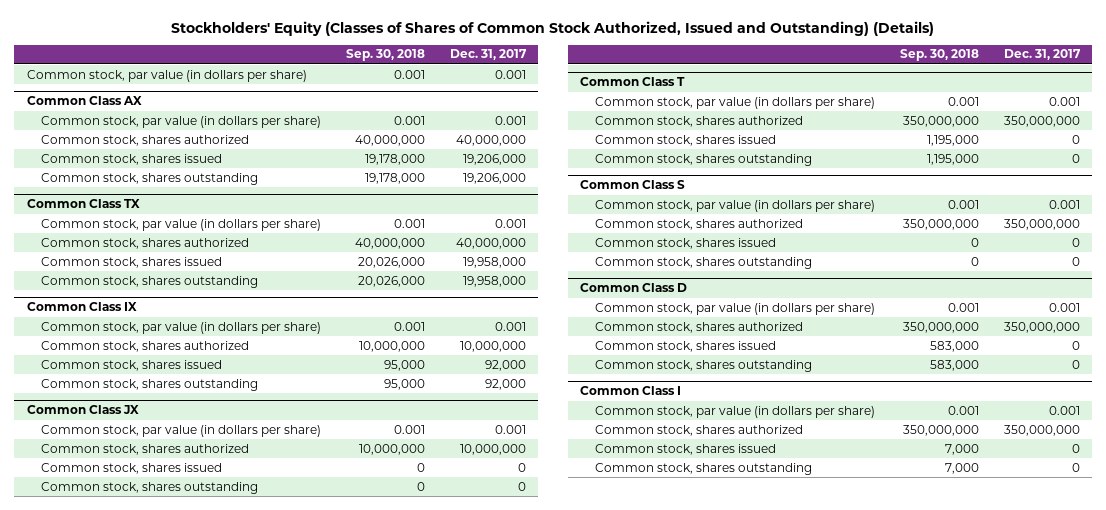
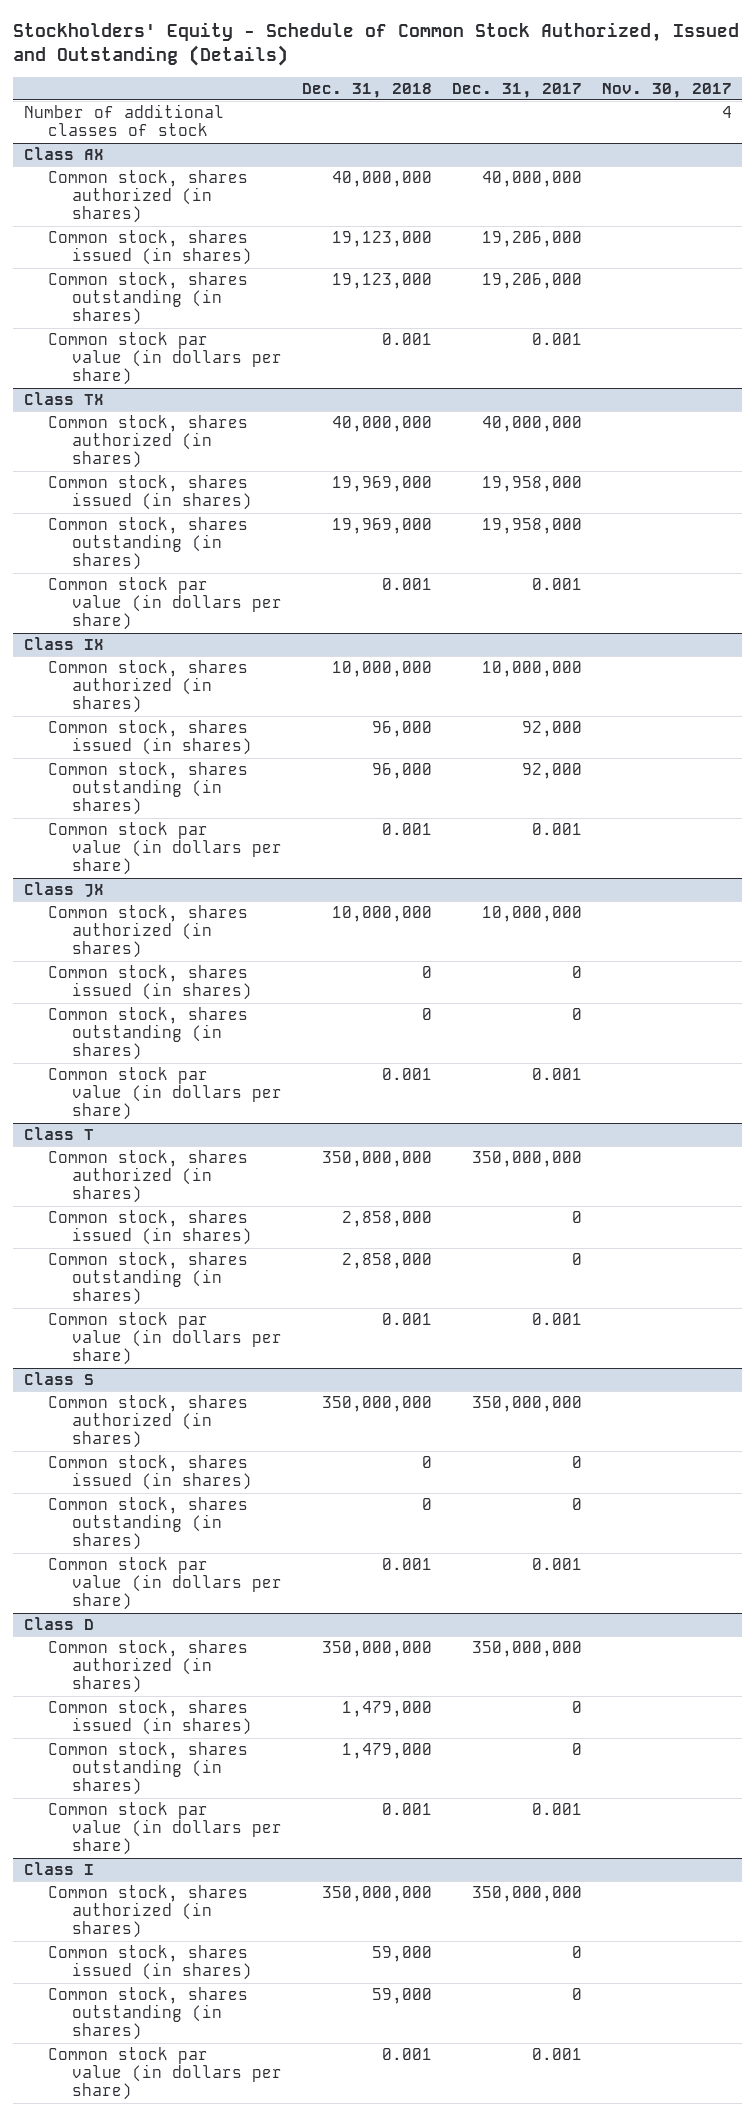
- Stockholders' Equity (Classes of Shares of Common Stock Authorized, Issued and Outstanding) (Details)
+ Stockholders' Equity - Schedule of Common Stock Authorized, Issued and Outstanding (Details)
- | Sep. 30, 2018 | Dec. 31, 2017
+ | Dec. 31, 2018 | Dec. 31, 2017 | Nov. 30, 2017
- Common stock, par value (in dollars per share) | 0.001 | 0.001
- Common Class AX
- Common stock, par value (in dollars per share) | 0.001 | 0.001
- Common stock, shares authorized | 40,000,000 | 40,000,000
- Common stock, shares issued | 19,178,000 | 19,206,000
- Common stock, shares outstanding | 19,178,000 | 19,206,000
- Common Class TX
- Common stock, par value (in dollars per share) | 0.001 | 0.001
- Common stock, shares authorized | 40,000,000 | 40,000,000
- Common stock, shares issued | 20,026,000 | 19,958,000
- Common stock, shares outstanding | 20,026,000 | 19,958,000
- Common Class IX
- Common stock, par value (in dollars per share) | 0.001 | 0.001
- Common stock, shares authorized | 10,000,000 | 10,000,000
- Common stock, shares issued | 95,000 | 92,000
- Common stock, shares outstanding | 95,000 | 92,000
- Common Class JX
- Common stock, par value (in dollars per share) | 0.001 | 0.001
- Common stock, shares authorized | 10,000,000 | 10,000,000
- Common stock, shares issued | 0 | 0
- Common stock, shares outstanding | 0 | 0
- Common Class T
- Common stock, par value (in dollars per share) | 0.001 | 0.001
- Common stock, shares authorized | 350,000,000 | 350,000,000
- Common stock, shares issued | 1,195,000 | 0
- Common stock, shares outstanding | 1,195,000 | 0
- Common Class S
- Common stock, par value (in dollars per share) | 0.001 | 0.001
- Common stock, shares authorized | 350,000,000 | 350,000,000
- Common stock, shares issued | 0 | 0
- Common stock, shares outstanding | 0 | 0
- Common Class D
- Common stock, par value (in dollars per share) | 0.001 | 0.001
- Common stock, shares authorized | 350,000,000 | 350,000,000
- Common stock, shares issued | 583,000 | 0
- Common stock, shares outstanding | 583,000 | 0
- Common Class I
- Common stock, par value (in dollars per share) | 0.001 | 0.001
- Common stock, shares authorized | 350,000,000 | 350,000,000
- Common stock, shares issued | 7,000 | 0
- Common stock, shares outstanding | 7,000 | 0
+ Number of additional classes of stock | | | 4
+ Class AX
+ Common stock, shares authorized (in shares) | 40,000,000 | 40,000,000 |
+ Common stock, shares issued (in shares) | 19,123,000 | 19,206,000 |
+ Common stock, shares outstanding (in shares) | 19,123,000 | 19,206,000 |
+ Common stock par value (in dollars per share) | 0.001 | 0.001 |
+ Class TX
+ Common stock, shares authorized (in shares) | 40,000,000 | 40,000,000 |
+ Common stock, shares issued (in shares) | 19,969,000 | 19,958,000 |
+ Common stock, shares outstanding (in shares) | 19,969,000 | 19,958,000 |
+ Common stock par value (in dollars per share) | 0.001 | 0.001 |
+ Class IX
+ Common stock, shares authorized (in shares) | 10,000,000 | 10,000,000 |
+ Common stock, shares issued (in shares) | 96,000 | 92,000 |
+ Common stock, shares outstanding (in shares) | 96,000 | 92,000 |
+ Common stock par value (in dollars per share) | 0.001 | 0.001 |
+ Class JX
+ Common stock, shares authorized (in shares) | 10,000,000 | 10,000,000 |
+ Common stock, shares issued (in shares) | 0 | 0 |
+ Common stock, shares outstanding (in shares) | 0 | 0 |
+ Common stock par value (in dollars per share) | 0.001 | 0.001 |
+ Class T
+ Common stock, shares authorized (in shares) | 350,000,000 | 350,000,000 |
+ Common stock, shares issued (in shares) | 2,858,000 | 0 |
+ Common stock, shares outstanding (in shares) | 2,858,000 | 0 |
+ Common stock par value (in dollars per share) | 0.001 | 0.001 |
+ Class S
+ Common stock, shares authorized (in shares) | 350,000,000 | 350,000,000 |
+ Common stock, shares issued (in shares) | 0 | 0 |
+ Common stock, shares outstanding (in shares) | 0 | 0 |
+ Common stock par value (in dollars per share) | 0.001 | 0.001 |
+ Class D
+ Common stock, shares authorized (in shares) | 350,000,000 | 350,000,000 |
+ Common stock, shares issued (in shares) | 1,479,000 | 0 |
+ Common stock, shares outstanding (in shares) | 1,479,000 | 0 |
+ Common stock par value (in dollars per share) | 0.001 | 0.001 |
+ Class I
+ Common stock, shares authorized (in shares) | 350,000,000 | 350,000,000 |
+ Common stock, shares issued (in shares) | 59,000 | 0 |
+ Common stock, shares outstanding (in shares) | 59,000 | 0 |
+ Common stock par value (in dollars per share) | 0.001 | 0.001 |

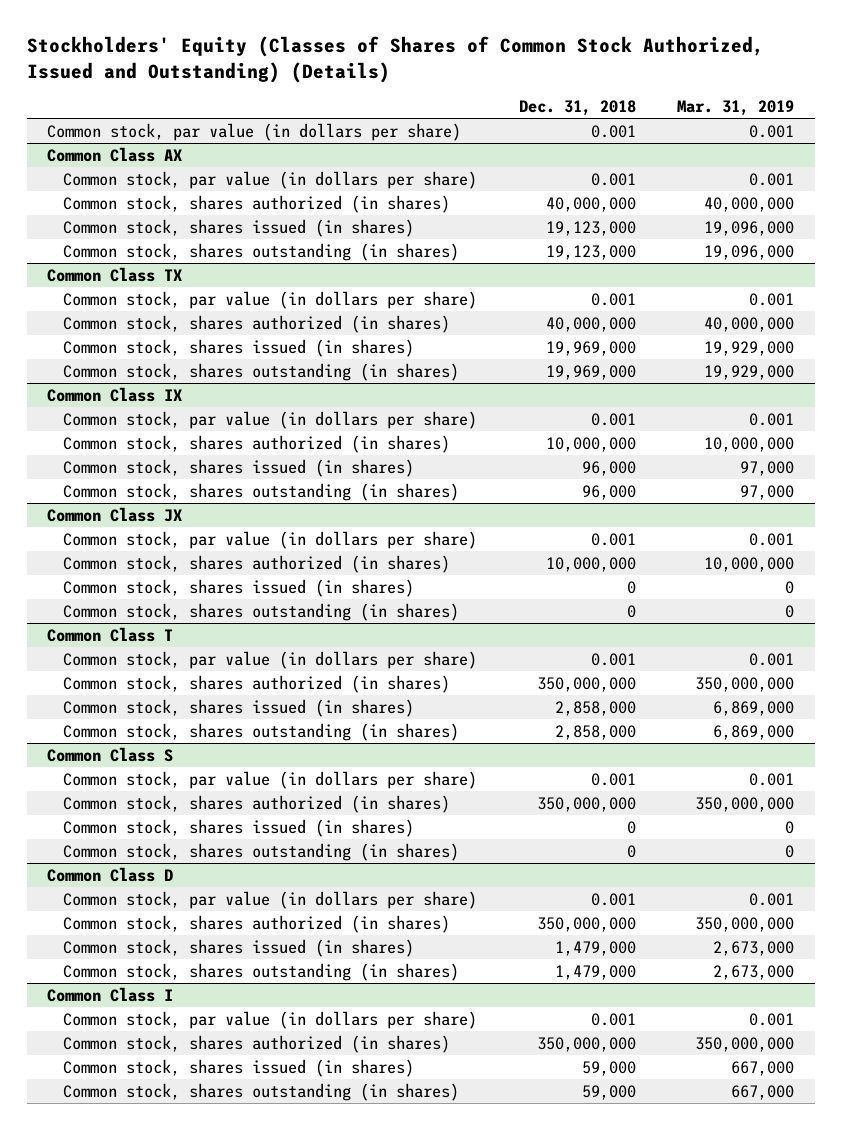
- Stockholders' Equity - Schedule of Common Stock Authorized, Issued and Outstanding (Details)
+ Stockholders' Equity (Classes of Shares of Common Stock Authorized, Issued and Outstanding) (Details)
- | Dec. 31, 2018 | Dec. 31, 2017 | Nov. 30, 2017
+ | Dec. 31, 2018 | Mar. 31, 2019
- Number of additional classes of stock | | | 4
- Class AX
+ Common stock, par value (in dollars per share) | 0.001 | 0.001
+ Common Class AX
+ Common stock, par value (in dollars per share) | 0.001 | 0.001
- Common stock par value (in dollars per share) | 0.001 | 0.001 |
- Class TX
+ Common Class TX
+ Common stock, par value (in dollars per share) | 0.001 | 0.001
- Common stock par value (in dollars per share) | 0.001 | 0.001 |
- Class IX
+ Common Class IX
+ Common stock, par value (in dollars per share) | 0.001 | 0.001
- Common stock par value (in dollars per share) | 0.001 | 0.001 |
- Class JX
+ Common Class JX
+ Common stock, par value (in dollars per share) | 0.001 | 0.001
- Common stock par value (in dollars per share) | 0.001 | 0.001 |
- Class T
+ Common Class T
+ Common stock, par value (in dollars per share) | 0.001 | 0.001
- Common stock par value (in dollars per share) | 0.001 | 0.001 |
- Class S
+ Common Class S
+ Common stock, par value (in dollars per share) | 0.001 | 0.001
- Common stock par value (in dollars per share) | 0.001 | 0.001 |
- Class D
+ Common Class D
+ Common stock, par value (in dollars per share) | 0.001 | 0.001
- Common stock par value (in dollars per share) | 0.001 | 0.001 |
- Class I
+ Common Class I
+ Common stock, par value (in dollars per share) | 0.001 | 0.001
- Common stock par value (in dollars per share) | 0.001 | 0.001 |

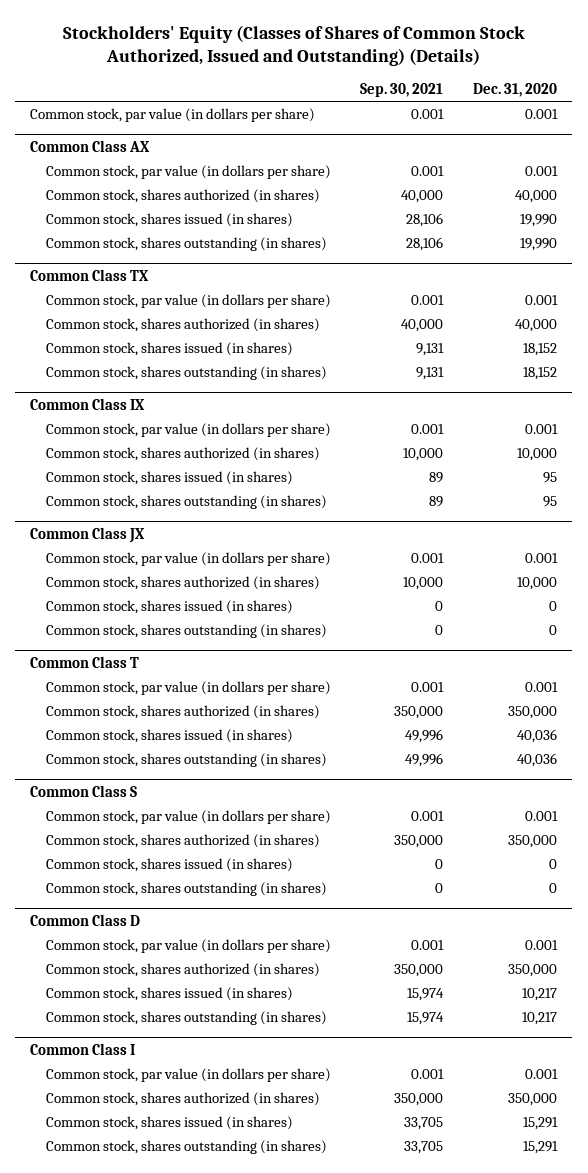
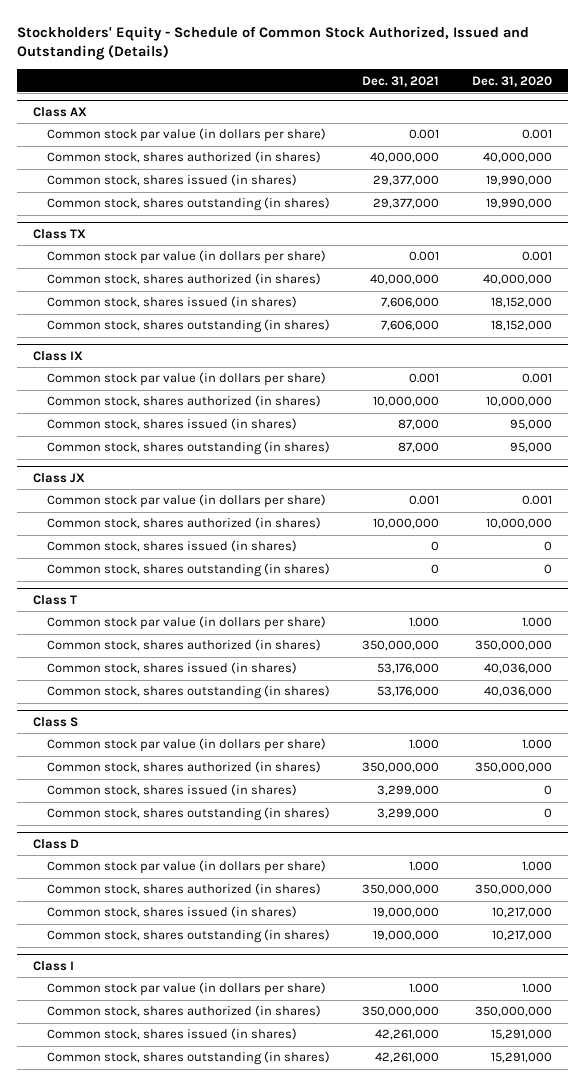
- Stockholders' Equity (Classes of Shares of Common Stock Authorized, Issued and Outstanding) (Details)
+ Stockholders' Equity - Schedule of Common Stock Authorized, Issued and Outstanding (Details)
- | Sep. 30, 2021 | Dec. 31, 2020
+ | Dec. 31, 2021 | Dec. 31, 2020
- Common stock, par value (in dollars per share) | 0.001 | 0.001
- Common Class AX
- Common stock, par value (in dollars per share) | 0.001 | 0.001
- Common stock, shares authorized (in shares) | 40,000 | 40,000
- Common stock, shares issued (in shares) | 28,106 | 19,990
- Common stock, shares outstanding (in shares) | 28,106 | 19,990
- Common Class TX
- Common stock, par value (in dollars per share) | 0.001 | 0.001
- Common stock, shares authorized (in shares) | 40,000 | 40,000
- Common stock, shares issued (in shares) | 9,131 | 18,152
- Common stock, shares outstanding (in shares) | 9,131 | 18,152
- Common Class IX
- Common stock, par value (in dollars per share) | 0.001 | 0.001
- Common stock, shares authorized (in shares) | 10,000 | 10,000
- Common stock, shares issued (in shares) | 89 | 95
- Common stock, shares outstanding (in shares) | 89 | 95
- Common Class JX
- Common stock, par value (in dollars per share) | 0.001 | 0.001
- Common stock, shares authorized (in shares) | 10,000 | 10,000
+ Class AX
+ Common stock par value (in dollars per share) | 0.001 | 0.001
+ Common stock, shares authorized (in shares) | 40,000,000 | 40,000,000
+ Common stock, shares issued (in shares) | 29,377,000 | 19,990,000
+ Common stock, shares outstanding (in shares) | 29,377,000 | 19,990,000
+ Class TX
+ Common stock par value (in dollars per share) | 0.001 | 0.001
+ Common stock, shares authorized (in shares) | 40,000,000 | 40,000,000
+ Common stock, shares issued (in shares) | 7,606,000 | 18,152,000
+ Common stock, shares outstanding (in shares) | 7,606,000 | 18,152,000
+ Class IX
+ Common stock par value (in dollars per share) | 0.001 | 0.001
+ Common stock, shares authorized (in shares) | 10,000,000 | 10,000,000
+ Common stock, shares issued (in shares) | 87,000 | 95,000
+ Common stock, shares outstanding (in shares) | 87,000 | 95,000
+ Class JX
+ Common stock par value (in dollars per share) | 0.001 | 0.001
+ Common stock, shares authorized (in shares) | 10,000,000 | 10,000,000
- Common Class T
- Common stock, par value (in dollars per share) | 0.001 | 0.001
- Common stock, shares authorized (in shares) | 350,000 | 350,000
- Common stock, shares issued (in shares) | 49,996 | 40,036
- Common stock, shares outstanding (in shares) | 49,996 | 40,036
- Common Class S
- Common stock, par value (in dollars per share) | 0.001 | 0.001
- Common stock, shares authorized (in shares) | 350,000 | 350,000
+ Class T
+ Common stock par value (in dollars per share) | 1.000 | 1.000
+ Common stock, shares authorized (in shares) | 350,000,000 | 350,000,000
+ Common stock, shares issued (in shares) | 53,176,000 | 40,036,000
+ Common stock, shares outstanding (in shares) | 53,176,000 | 40,036,000
+ Class S
+ Common stock par value (in dollars per share) | 1.000 | 1.000
+ Common stock, shares authorized (in shares) | 350,000,000 | 350,000,000
- Common Class D
- Common stock, par value (in dollars per share) | 0.001 | 0.001
- Common stock, shares authorized (in shares) | 350,000 | 350,000
- Common stock, shares issued (in shares) | 15,974 | 10,217
- Common stock, shares outstanding (in shares) | 15,974 | 10,217
- Common Class I
- Common stock, par value (in dollars per share) | 0.001 | 0.001
- Common stock, shares authorized (in shares) | 350,000 | 350,000
- Common stock, shares issued (in shares) | 33,705 | 15,291
- Common stock, shares outstanding (in shares) | 33,705 | 15,291
+ Class D
+ Common stock par value (in dollars per share) | 1.000 | 1.000
+ Common stock, shares authorized (in shares) | 350,000,000 | 350,000,000
+ Common stock, shares issued (in shares) | 19,000,000 | 10,217,000
+ Common stock, shares outstanding (in shares) | 19,000,000 | 10,217,000
+ Class I
+ Common stock par value (in dollars per share) | 1.000 | 1.000
+ Common stock, shares authorized (in shares) | 350,000,000 | 350,000,000
+ Common stock, shares issued (in shares) | 42,261,000 | 15,291,000
+ Common stock, shares outstanding (in shares) | 42,261,000 | 15,291,000

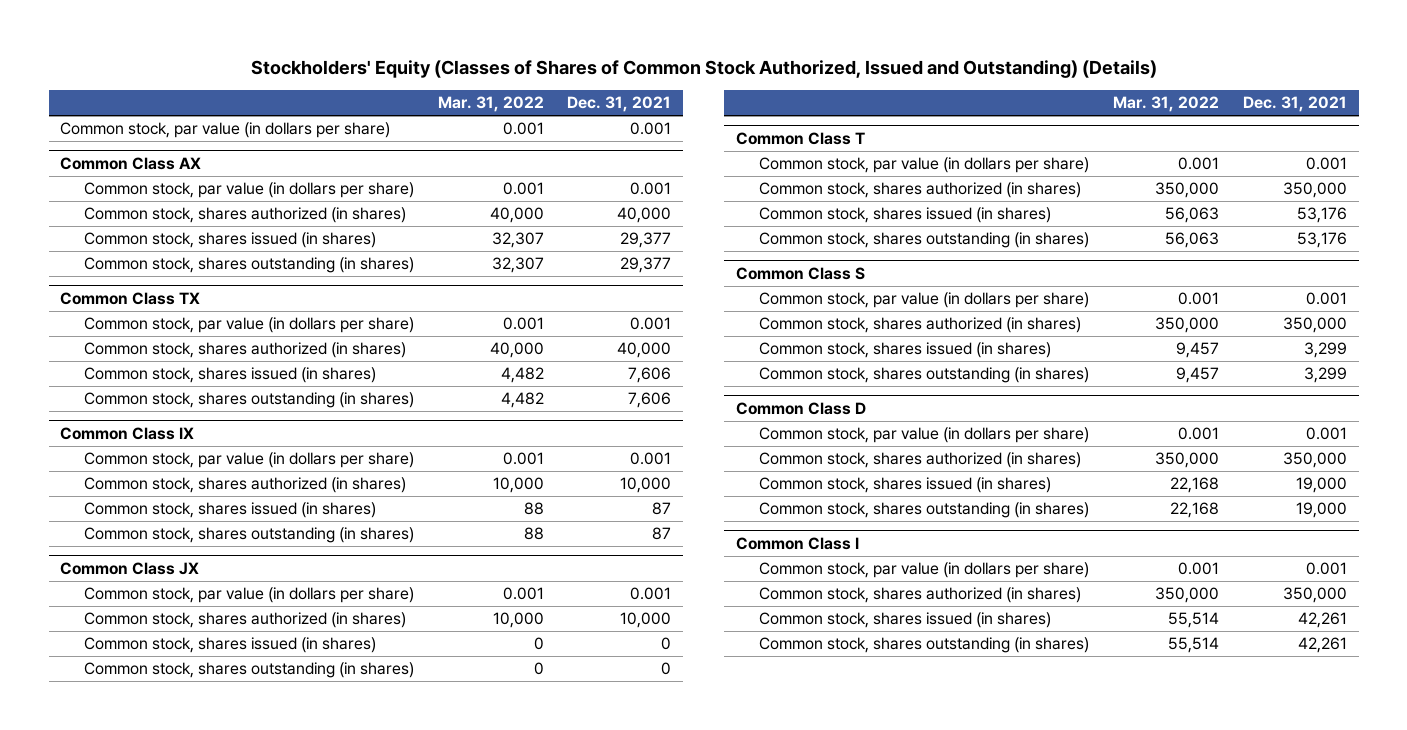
- Stockholders' Equity - Schedule of Common Stock Authorized, Issued and Outstanding (Details)
+ Stockholders' Equity (Classes of Shares of Common Stock Authorized, Issued and Outstanding) (Details)
- | Dec. 31, 2021 | Dec. 31, 2020
+ | Mar. 31, 2022 | Dec. 31, 2021
- Class AX
- Common stock par value (in dollars per share) | 0.001 | 0.001
- Common stock, shares authorized (in shares) | 40,000,000 | 40,000,000
- Common stock, shares issued (in shares) | 29,377,000 | 19,990,000
- Common stock, shares outstanding (in shares) | 29,377,000 | 19,990,000
- Class TX
- Common stock par value (in dollars per share) | 0.001 | 0.001
- Common stock, shares authorized (in shares) | 40,000,000 | 40,000,000
- Common stock, shares issued (in shares) | 7,606,000 | 18,152,000
- Common stock, shares outstanding (in shares) | 7,606,000 | 18,152,000
- Class IX
- Common stock par value (in dollars per share) | 0.001 | 0.001
- Common stock, shares authorized (in shares) | 10,000,000 | 10,000,000
- Common stock, shares issued (in shares) | 87,000 | 95,000
- Common stock, shares outstanding (in shares) | 87,000 | 95,000
- Class JX
- Common stock par value (in dollars per share) | 0.001 | 0.001
- Common stock, shares authorized (in shares) | 10,000,000 | 10,000,000
+ Common stock, par value (in dollars per share) | 0.001 | 0.001
+ Common Class AX
+ Common stock, par value (in dollars per share) | 0.001 | 0.001
+ Common stock, shares authorized (in shares) | 40,000 | 40,000
+ Common stock, shares issued (in shares) | 32,307 | 29,377
+ Common stock, shares outstanding (in shares) | 32,307 | 29,377
+ Common Class TX
+ Common stock, par value (in dollars per share) | 0.001 | 0.001
+ Common stock, shares authorized (in shares) | 40,000 | 40,000
+ Common stock, shares issued (in shares) | 4,482 | 7,606
+ Common stock, shares outstanding (in shares) | 4,482 | 7,606
+ Common Class IX
+ Common stock, par value (in dollars per share) | 0.001 | 0.001
+ Common stock, shares authorized (in shares) | 10,000 | 10,000
+ Common stock, shares issued (in shares) | 88 | 87
+ Common stock, shares outstanding (in shares) | 88 | 87
+ Common Class JX
+ Common stock, par value (in dollars per share) | 0.001 | 0.001
+ Common stock, shares authorized (in shares) | 10,000 | 10,000
- Class T
- Common stock par value (in dollars per share) | 1.000 | 1.000
- Common stock, shares authorized (in shares) | 350,000,000 | 350,000,000
- Common stock, shares issued (in shares) | 53,176,000 | 40,036,000
- Common stock, shares outstanding (in shares) | 53,176,000 | 40,036,000
- Class S
- Common stock par value (in dollars per share) | 1.000 | 1.000
- Common stock, shares authorized (in shares) | 350,000,000 | 350,000,000
- Common stock, shares issued (in shares) | 3,299,000 | 0
- Common stock, shares outstanding (in shares) | 3,299,000 | 0
- Class D
- Common stock par value (in dollars per share) | 1.000 | 1.000
- Common stock, shares authorized (in shares) | 350,000,000 | 350,000,000
- Common stock, shares issued (in shares) | 19,000,000 | 10,217,000
- Common stock, shares outstanding (in shares) | 19,000,000 | 10,217,000
- Class I
- Common stock par value (in dollars per share) | 1.000 | 1.000
- Common stock, shares authorized (in shares) | 350,000,000 | 350,000,000
- Common stock, shares issued (in shares) | 42,261,000 | 15,291,000
- Common stock, shares outstanding (in shares) | 42,261,000 | 15,291,000
+ Common Class T
+ Common stock, par value (in dollars per share) | 0.001 | 0.001
+ Common stock, shares authorized (in shares) | 350,000 | 350,000
+ Common stock, shares issued (in shares) | 56,063 | 53,176
+ Common stock, shares outstanding (in shares) | 56,063 | 53,176
+ Common Class S
+ Common stock, par value (in dollars per share) | 0.001 | 0.001
+ Common stock, shares authorized (in shares) | 350,000 | 350,000
+ Common stock, shares issued (in shares) | 9,457 | 3,299
+ Common stock, shares outstanding (in shares) | 9,457 | 3,299
+ Common Class D
+ Common stock, par value (in dollars per share) | 0.001 | 0.001
+ Common stock, shares authorized (in shares) | 350,000 | 350,000
+ Common stock, shares issued (in shares) | 22,168 | 19,000
+ Common stock, shares outstanding (in shares) | 22,168 | 19,000
+ Common Class I
+ Common stock, par value (in dollars per share) | 0.001 | 0.001
+ Common stock, shares authorized (in shares) | 350,000 | 350,000
+ Common stock, shares issued (in shares) | 55,514 | 42,261
+ Common stock, shares outstanding (in shares) | 55,514 | 42,261

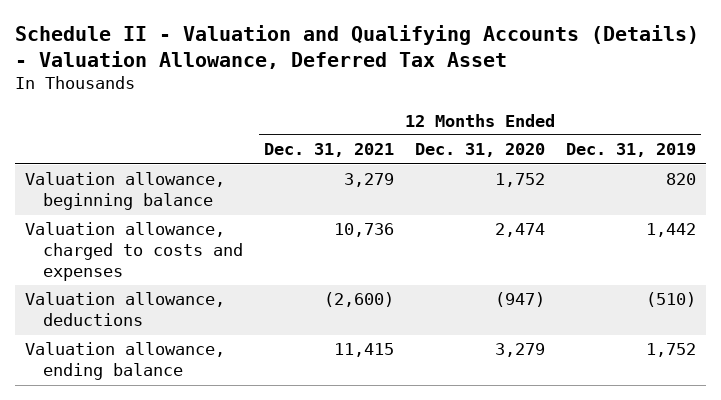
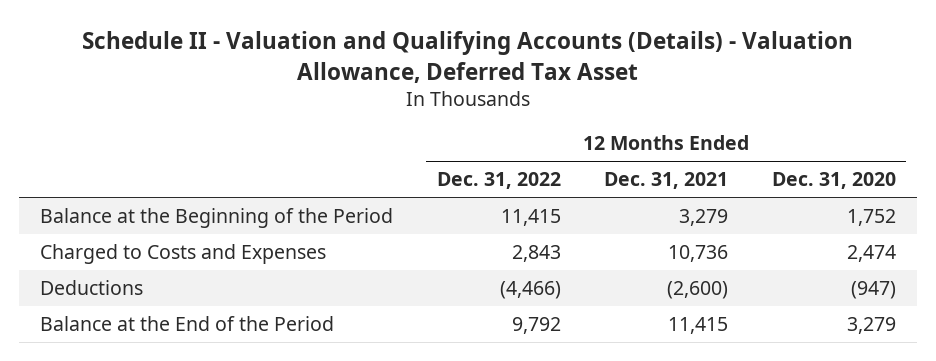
- | 12 Months Ended Dec. 31, 2021 | 12 Months Ended Dec. 31, 2020 | 12 Months Ended Dec. 31, 2019
+ | 12 Months Ended Dec. 31, 2022 | 12 Months Ended Dec. 31, 2021 | 12 Months Ended Dec. 31, 2020
- Valuation allowance, beginning balance | 3,279 | 1,752 | 820
- Valuation allowance, charged to costs and expenses | 10,736 | 2,474 | 1,442
- Valuation allowance, deductions | (2,600) | (947) | (510)
- Valuation allowance, ending balance | 11,415 | 3,279 | 1,752
+ Balance at the Beginning of the Period | 11,415 | 3,279 | 1,752
+ Charged to Costs and Expenses | 2,843 | 10,736 | 2,474
+ Deductions | (4,466) | (2,600) | (947)
+ Balance at the End of the Period | 9,792 | 11,415 | 3,279

